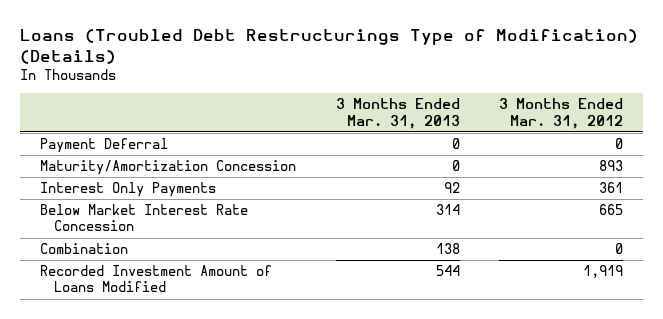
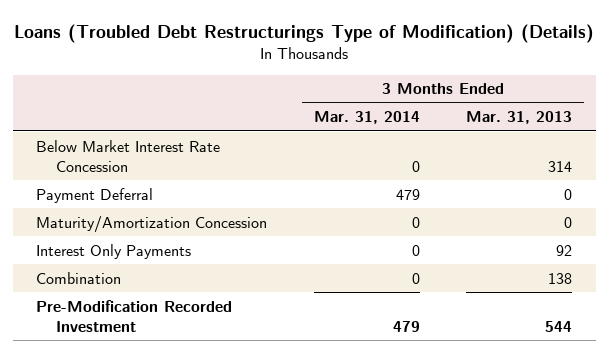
- | 3 Months Ended Mar. 31, 2013 | 3 Months Ended Mar. 31, 2012
+ | 3 Months Ended Mar. 31, 2014 | 3 Months Ended Mar. 31, 2013
moved up: Below Market Interest Rate Concession | 0 | 314
- Recorded Investment Amount of Loans Modified | 544 | 1,919
+ Pre-Modification Recorded Investment | 479 | 544

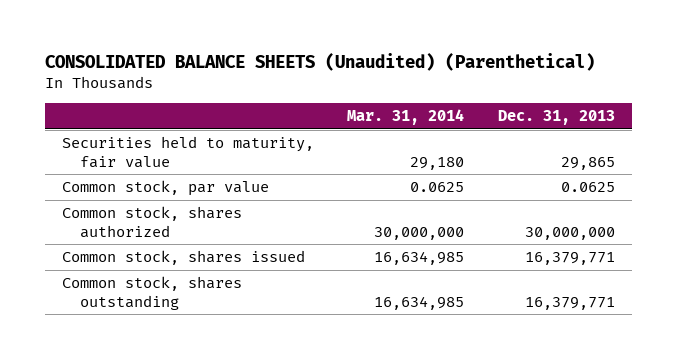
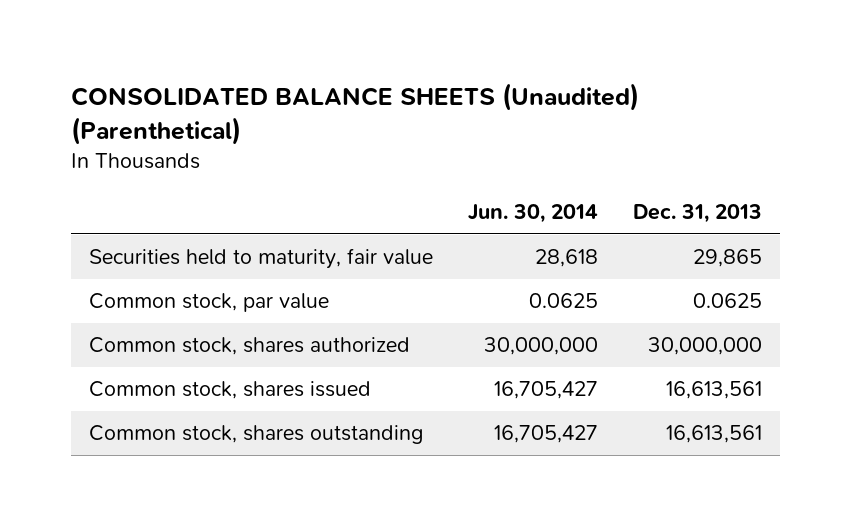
- | Mar. 31, 2014 | Dec. 31, 2013
+ | Jun. 30, 2014 | Dec. 31, 2013
- Common stock, shares issued | 16,634,985 | 16,379,771
- Common stock, shares outstanding | 16,634,985 | 16,379,771
+ Common stock, shares issued | 16,705,427 | 16,613,561
+ Common stock, shares outstanding | 16,705,427 | 16,613,561

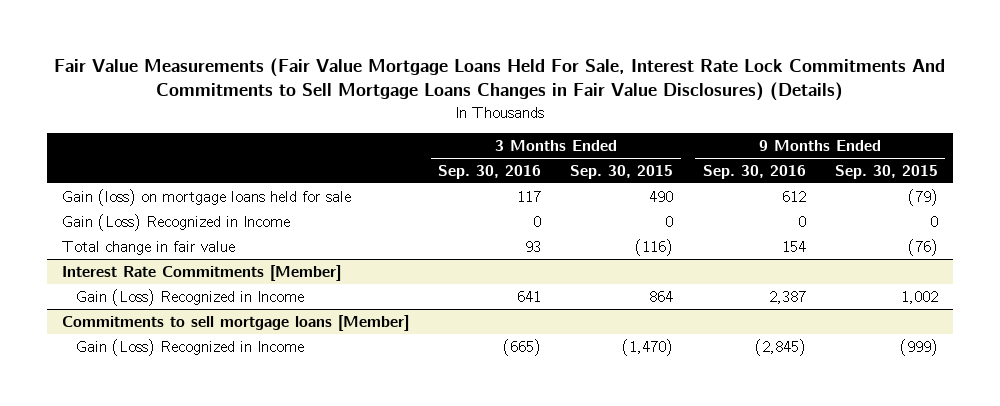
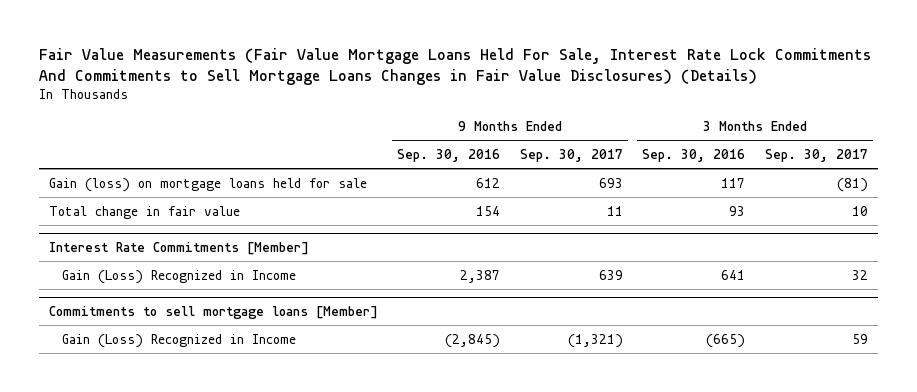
- | 3 Months Ended Sep. 30, 2016 | 3 Months Ended Sep. 30, 2015 | 9 Months Ended Sep. 30, 2016 | 9 Months Ended Sep. 30, 2015
+ | 9 Months Ended Sep. 30, 2016 | 9 Months Ended Sep. 30, 2017 | 3 Months Ended Sep. 30, 2016 | 3 Months Ended Sep. 30, 2017
- Gain (Loss) Recognized in Income | 0 | 0 | 0 | 0

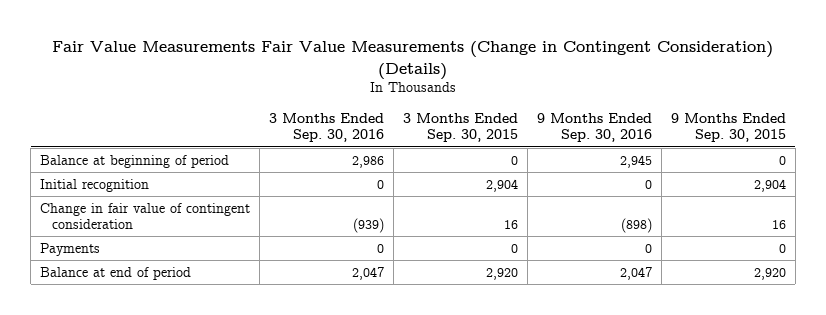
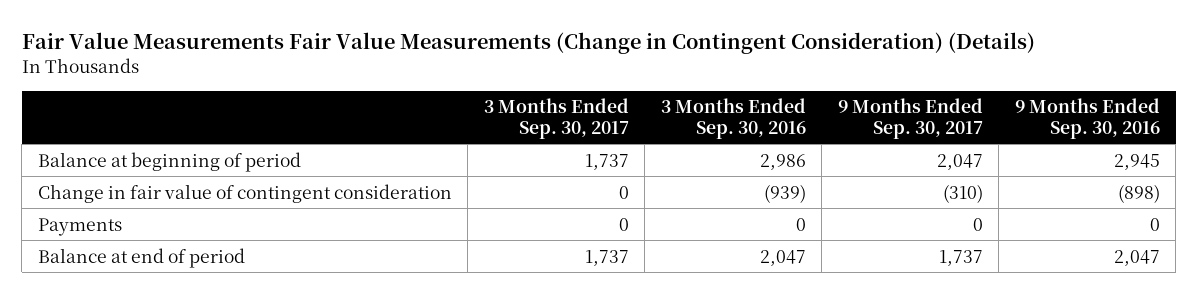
- | 3 Months Ended Sep. 30, 2016 | 3 Months Ended Sep. 30, 2015 | 9 Months Ended Sep. 30, 2016 | 9 Months Ended Sep. 30, 2015
+ | 3 Months Ended Sep. 30, 2017 | 3 Months Ended Sep. 30, 2016 | 9 Months Ended Sep. 30, 2017 | 9 Months Ended Sep. 30, 2016
- Initial recognition | 0 | 2,904 | 0 | 2,904

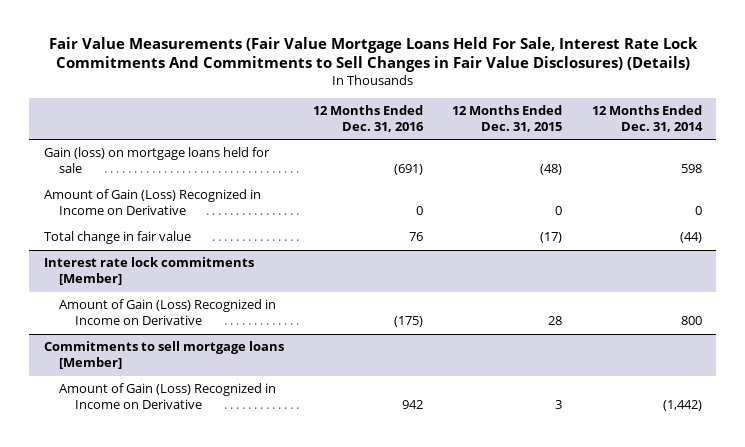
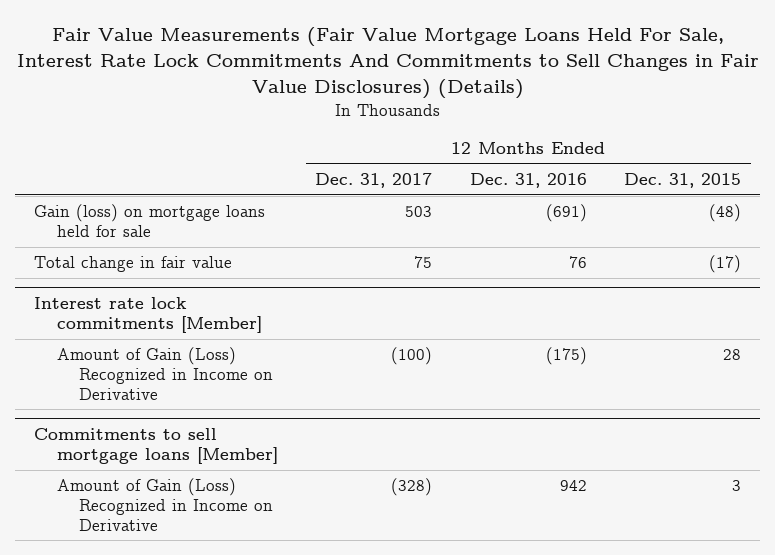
- | 12 Months Ended Dec. 31, 2016 | 12 Months Ended Dec. 31, 2015 | 12 Months Ended Dec. 31, 2014
+ | 12 Months Ended Dec. 31, 2017 | 12 Months Ended Dec. 31, 2016 | 12 Months Ended Dec. 31, 2015
- Amount of Gain (Loss) Recognized in Income on Derivative | 0 | 0 | 0

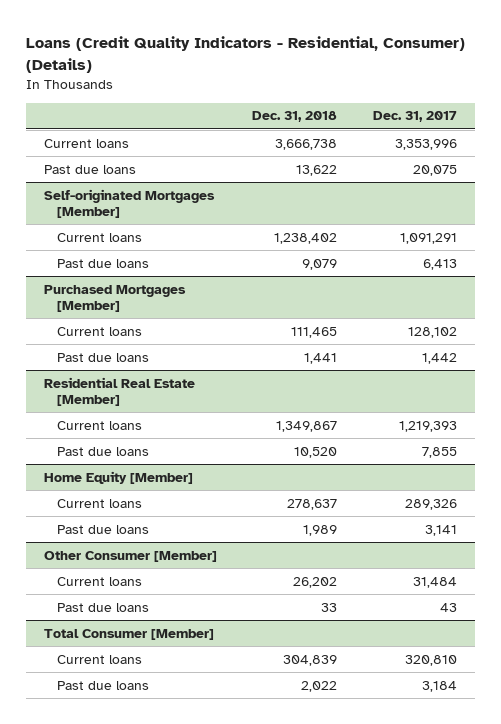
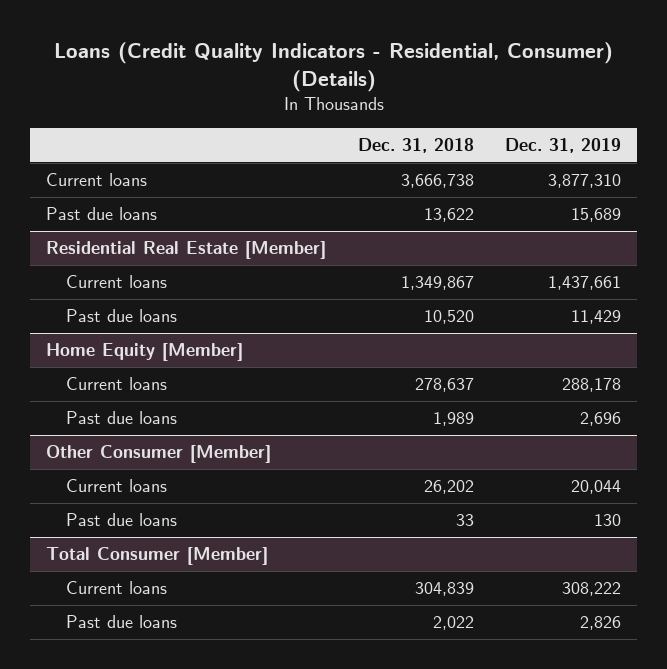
- | Dec. 31, 2018 | Dec. 31, 2017
+ | Dec. 31, 2018 | Dec. 31, 2019
- Self-originated Mortgages [Member]
- Current loans | 1,238,402 | 1,091,291
- Past due loans | 9,079 | 6,413
- Purchased Mortgages [Member]
- Current loans | 111,465 | 128,102
- Past due loans | 1,441 | 1,442

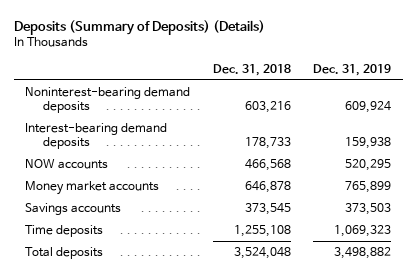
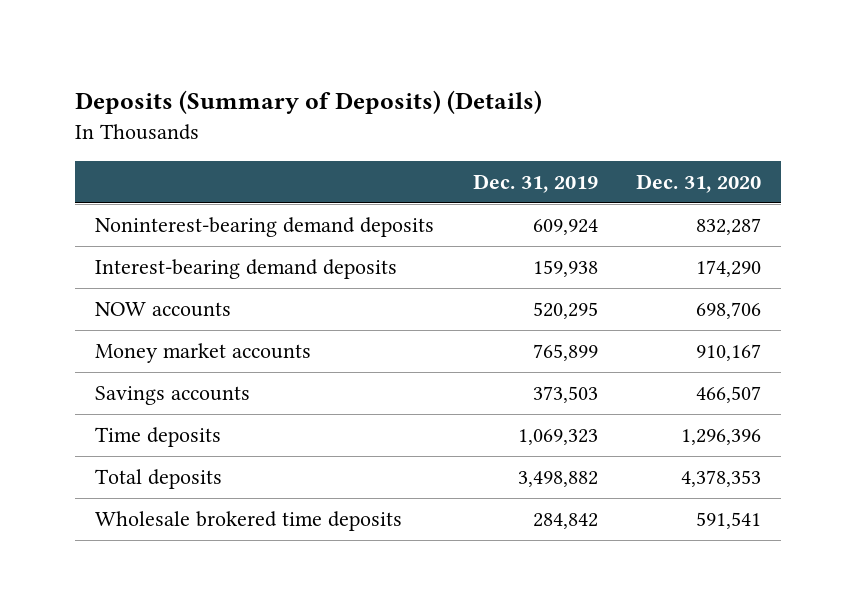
- | Dec. 31, 2018 | Dec. 31, 2019
+ | Dec. 31, 2019 | Dec. 31, 2020
+ Wholesale brokered time deposits | 284,842 | 591,541

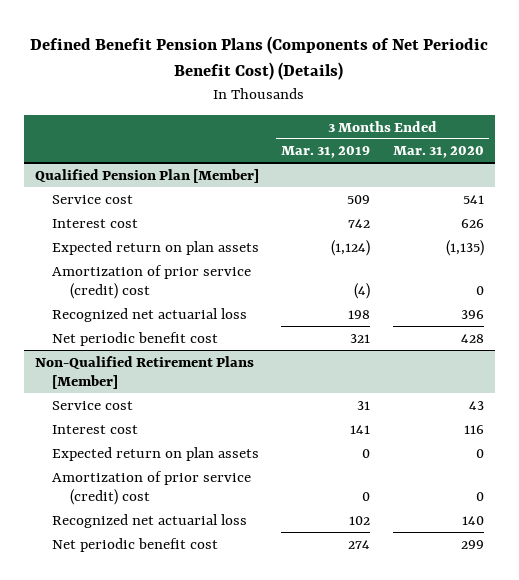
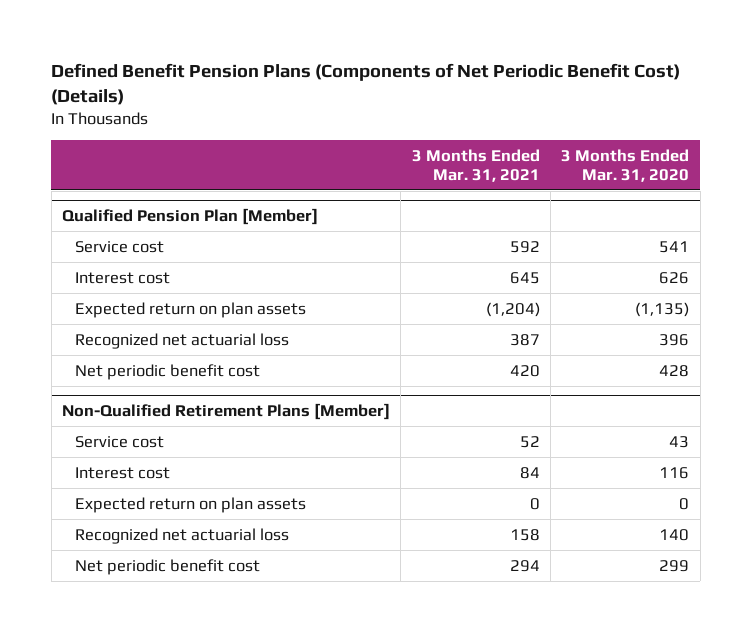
- | 3 Months Ended Mar. 31, 2019 | 3 Months Ended Mar. 31, 2020
+ | 3 Months Ended Mar. 31, 2021 | 3 Months Ended Mar. 31, 2020
@ Qualified Pension Plan [Member]
- Amortization of prior service (credit) cost | (4) | 0
@ Non-Qualified Retirement Plans [Member]
- Amortization of prior service (credit) cost | 0 | 0

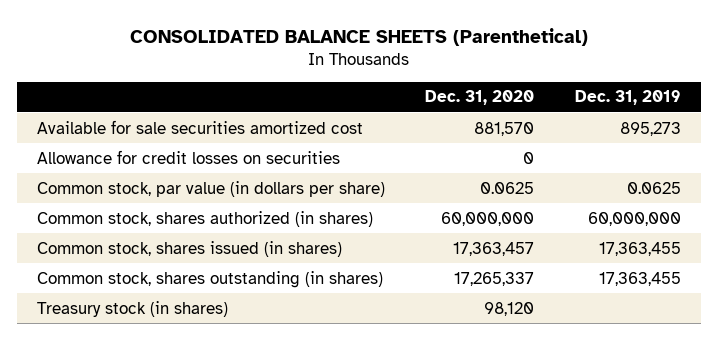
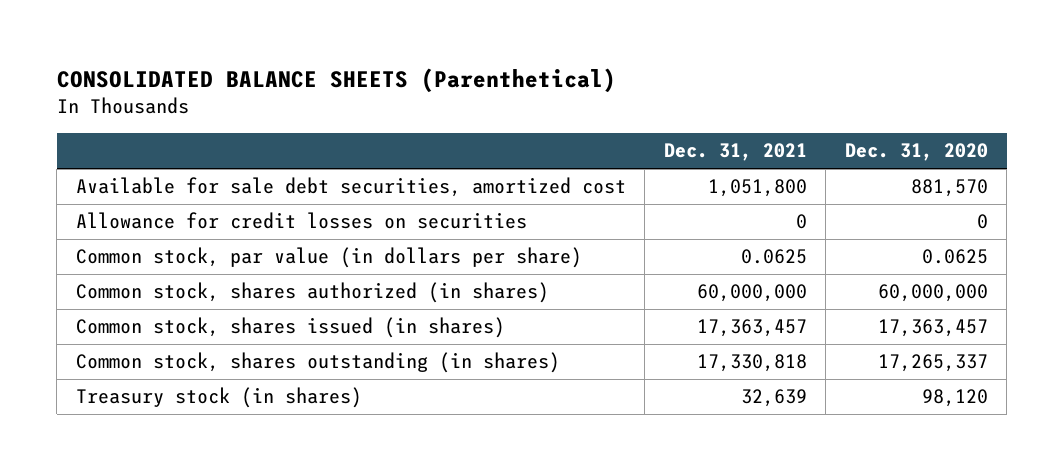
- | Dec. 31, 2020 | Dec. 31, 2019
+ | Dec. 31, 2021 | Dec. 31, 2020
- Available for sale securities amortized cost | 881,570 | 895,273
+ Available for sale debt securities, amortized cost | 1,051,800 | 881,570

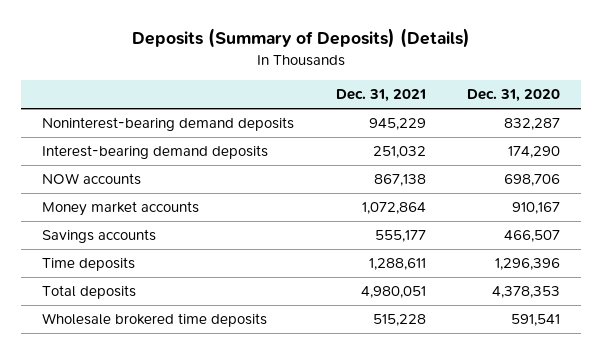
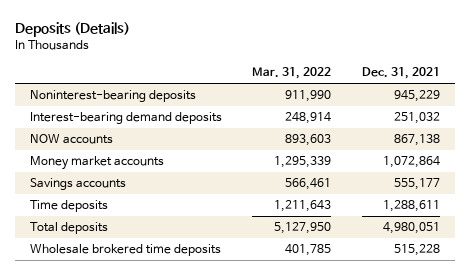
- Deposits (Summary of Deposits) (Details)
+ Deposits (Details)
- | Dec. 31, 2021 | Dec. 31, 2020
+ | Mar. 31, 2022 | Dec. 31, 2021
- Noninterest-bearing demand deposits | 945,229 | 832,287
+ Noninterest-bearing deposits | 911,990 | 945,229

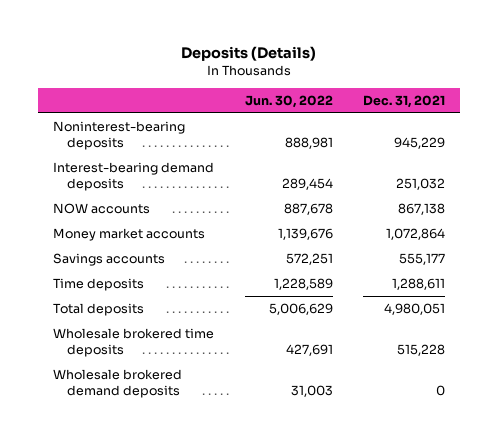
- | Mar. 31, 2022 | Dec. 31, 2021
+ | Jun. 30, 2022 | Dec. 31, 2021
+ Wholesale brokered demand deposits | 31,003 | 0

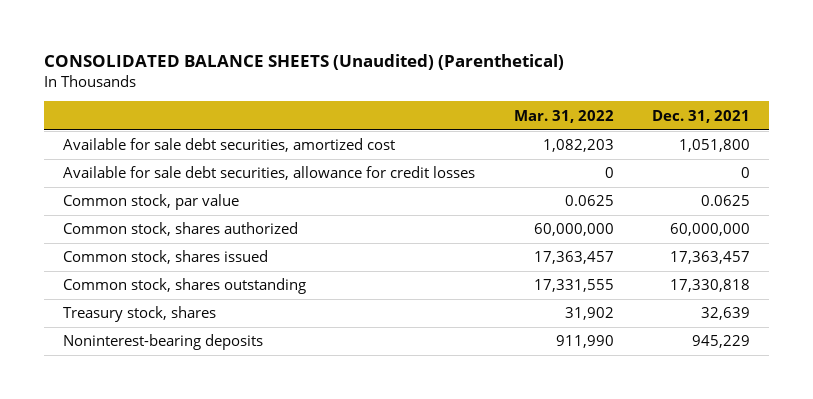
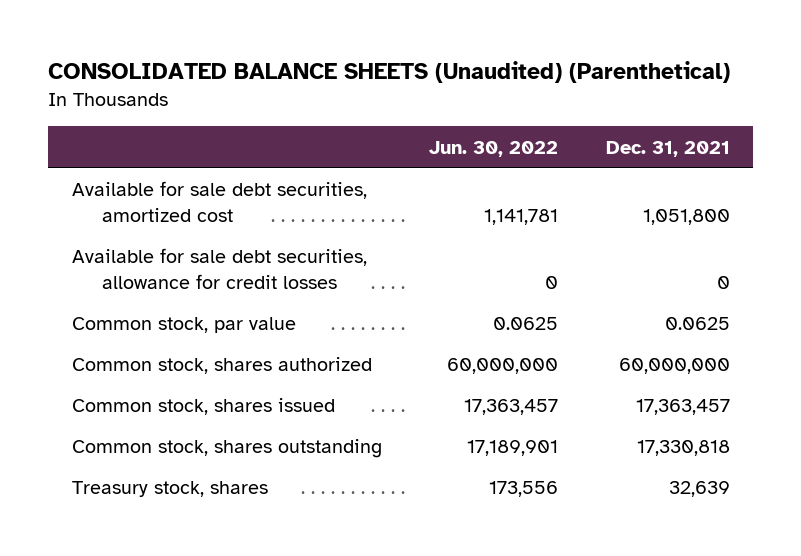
- | Mar. 31, 2022 | Dec. 31, 2021
+ | Jun. 30, 2022 | Dec. 31, 2021
- Noninterest-bearing deposits | 911,990 | 945,229

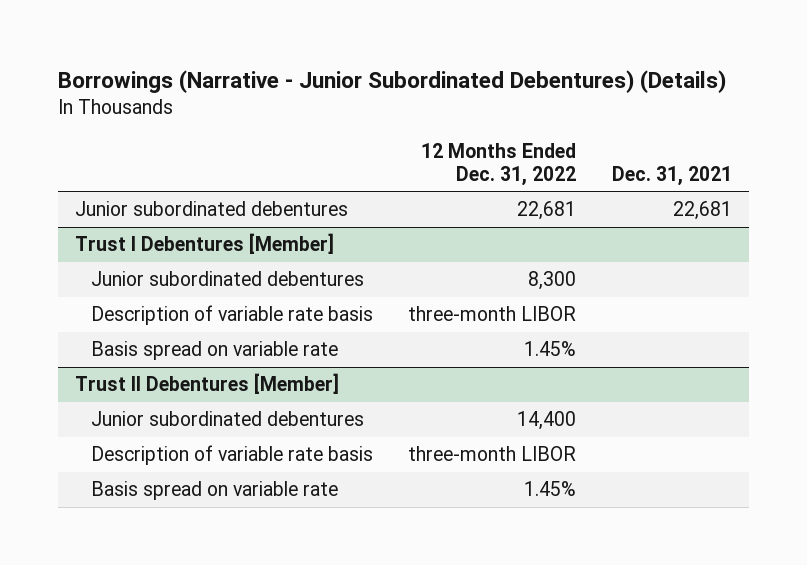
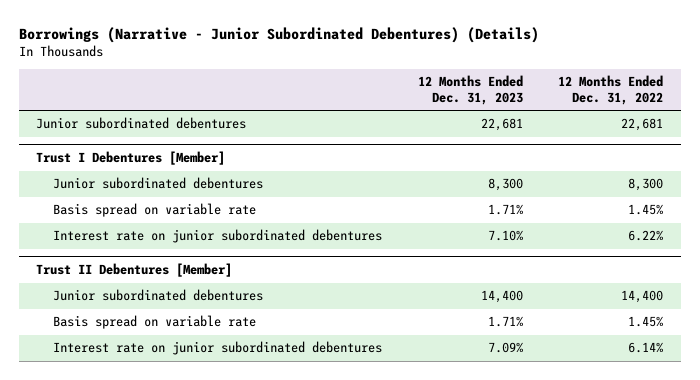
- | 12 Months Ended Dec. 31, 2022 | Dec. 31, 2021
+ | 12 Months Ended Dec. 31, 2023 | 12 Months Ended Dec. 31, 2022
@ Trust I Debentures [Member]
- Description of variable rate basis | three-month LIBOR |
+ Interest rate on junior subordinated debentures | 7.10% | 6.22%
@ Trust II Debentures [Member]
- Description of variable rate basis | three-month LIBOR |
+ Interest rate on junior subordinated debentures | 7.09% | 6.14%

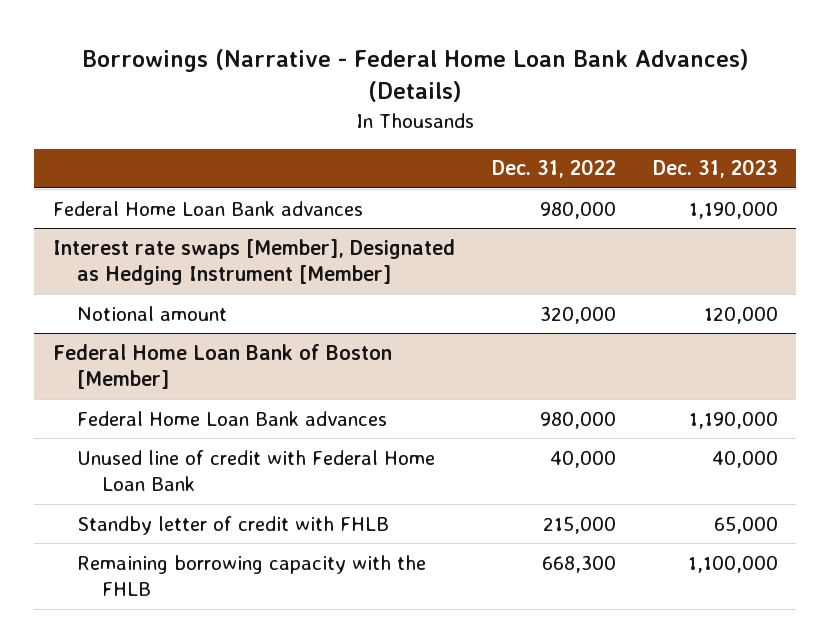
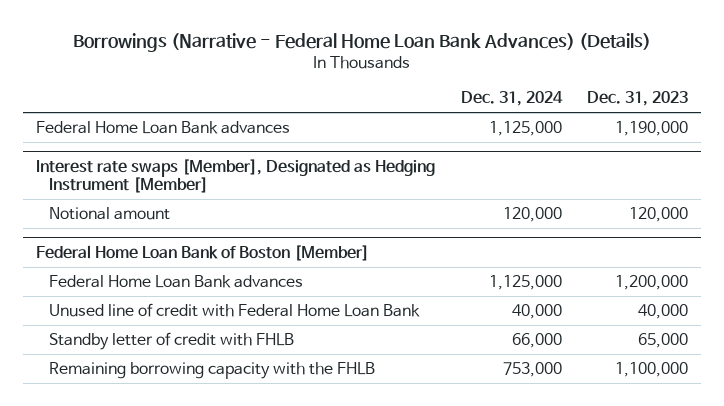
- | Dec. 31, 2022 | Dec. 31, 2023
+ | Dec. 31, 2024 | Dec. 31, 2023
@ Federal Home Loan Bank of Boston [Member]
- Federal Home Loan Bank advances | 980,000 | 1,190,000
+ Federal Home Loan Bank advances | 1,125,000 | 1,200,000

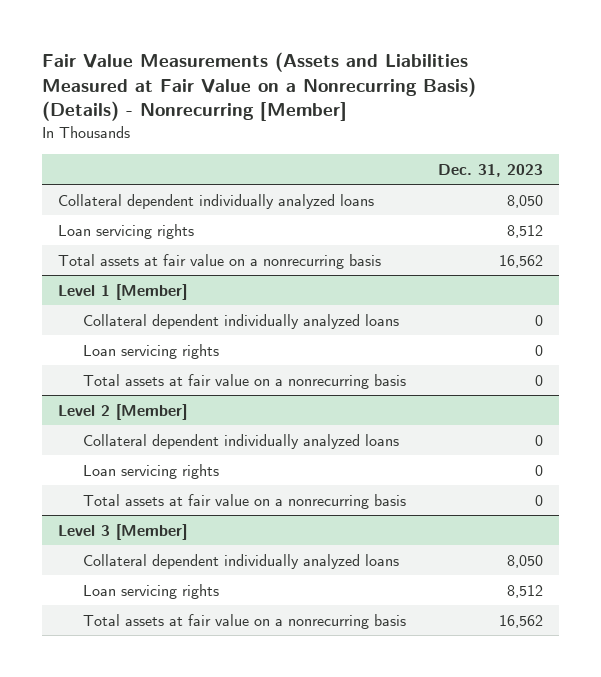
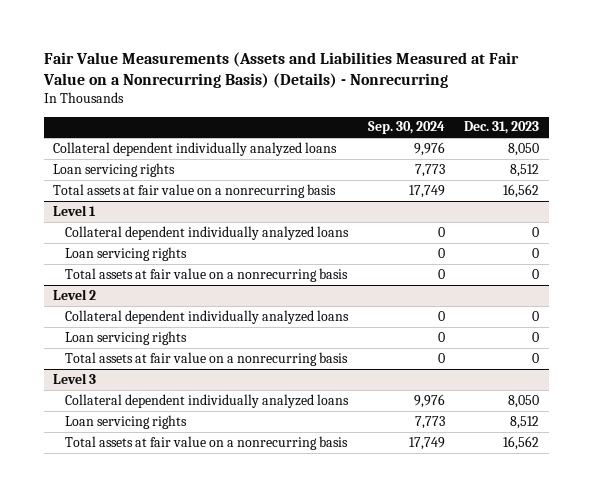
- Fair Value Measurements (Assets and Liabilities Measured at Fair Value on a Nonrecurring Basis) (Details) - Nonrecurring [Member]
+ Fair Value Measurements (Assets and Liabilities Measured at Fair Value on a Nonrecurring Basis) (Details) - Nonrecurring
- | Dec. 31, 2023
+ | Sep. 30, 2024 | Dec. 31, 2023
- Level 1 [Member]
+ Level 1
- Level 2 [Member]
+ Level 2
- Level 3 [Member]
+ Level 3

